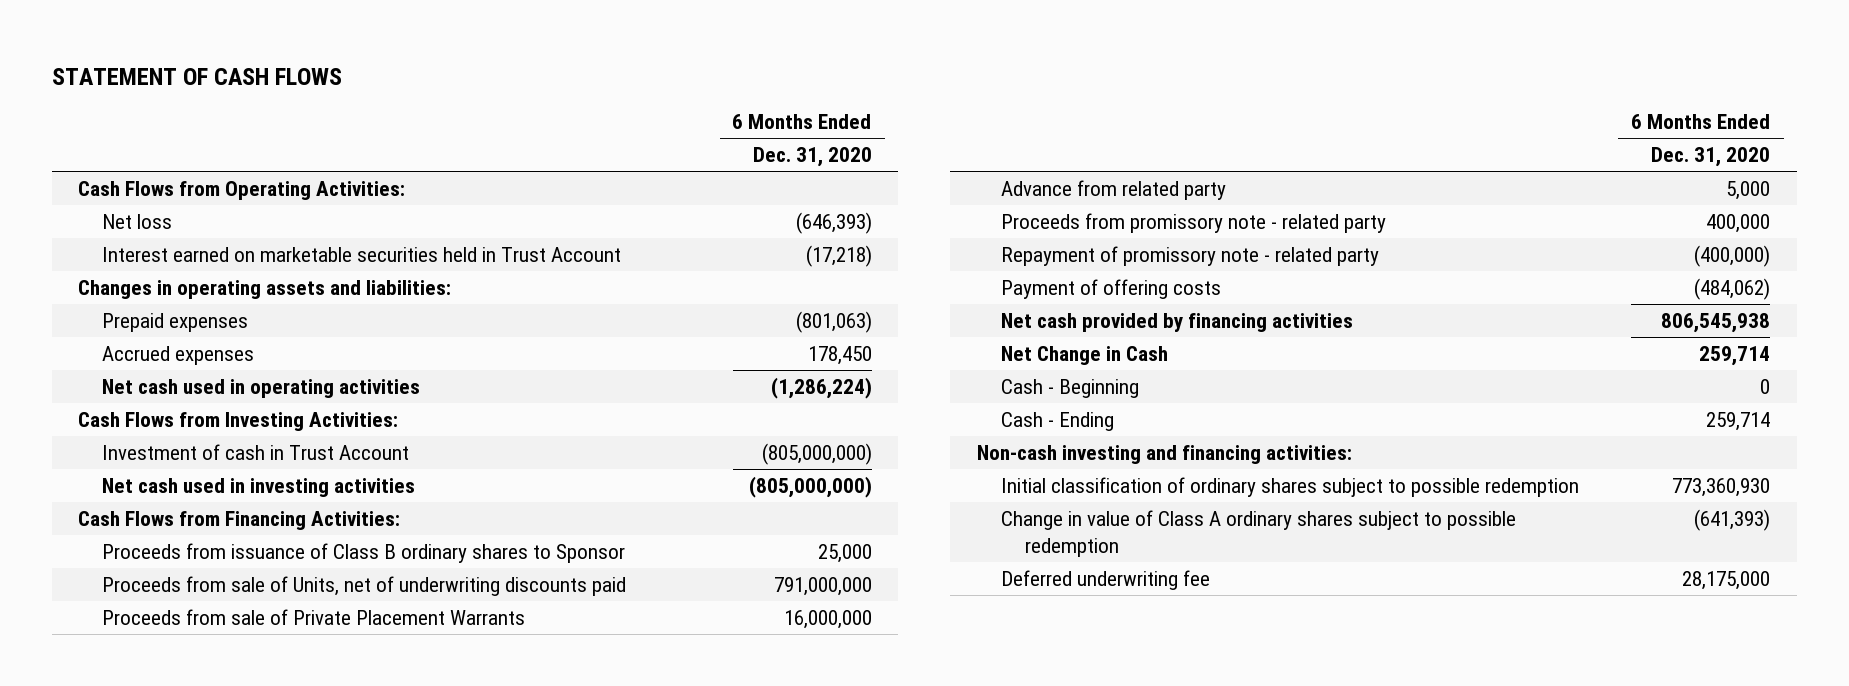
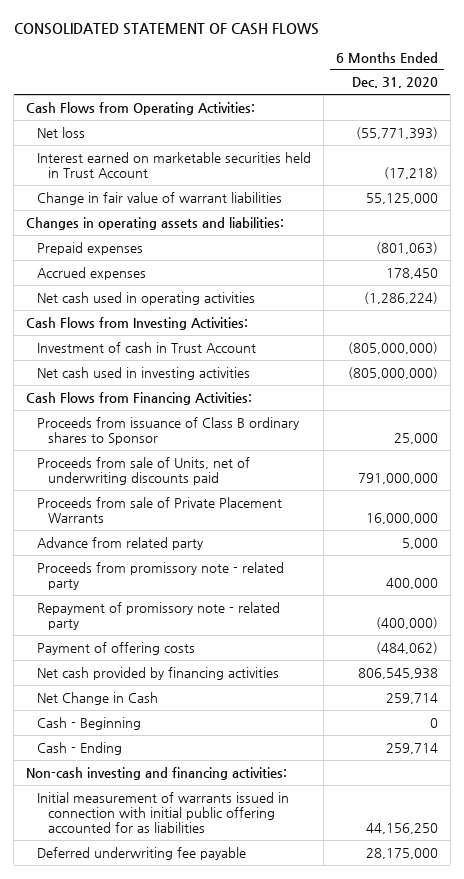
- STATEMENT OF CASH FLOWS
+ CONSOLIDATED STATEMENT OF CASH FLOWS
- Net loss | (646,393)
+ Net loss | (55,771,393)
+ Change in fair value of warrant liabilities | 55,125,000
- Initial classification of ordinary shares subject to possible redemption | 773,360,930
- Change in value of Class A ordinary shares subject to possible redemption | (641,393)
- Deferred underwriting fee | 28,175,000
+ Initial measurement of warrants issued in connection with initial public offering accounted for as liabilities | 44,156,250
+ Deferred underwriting fee payable | 28,175,000

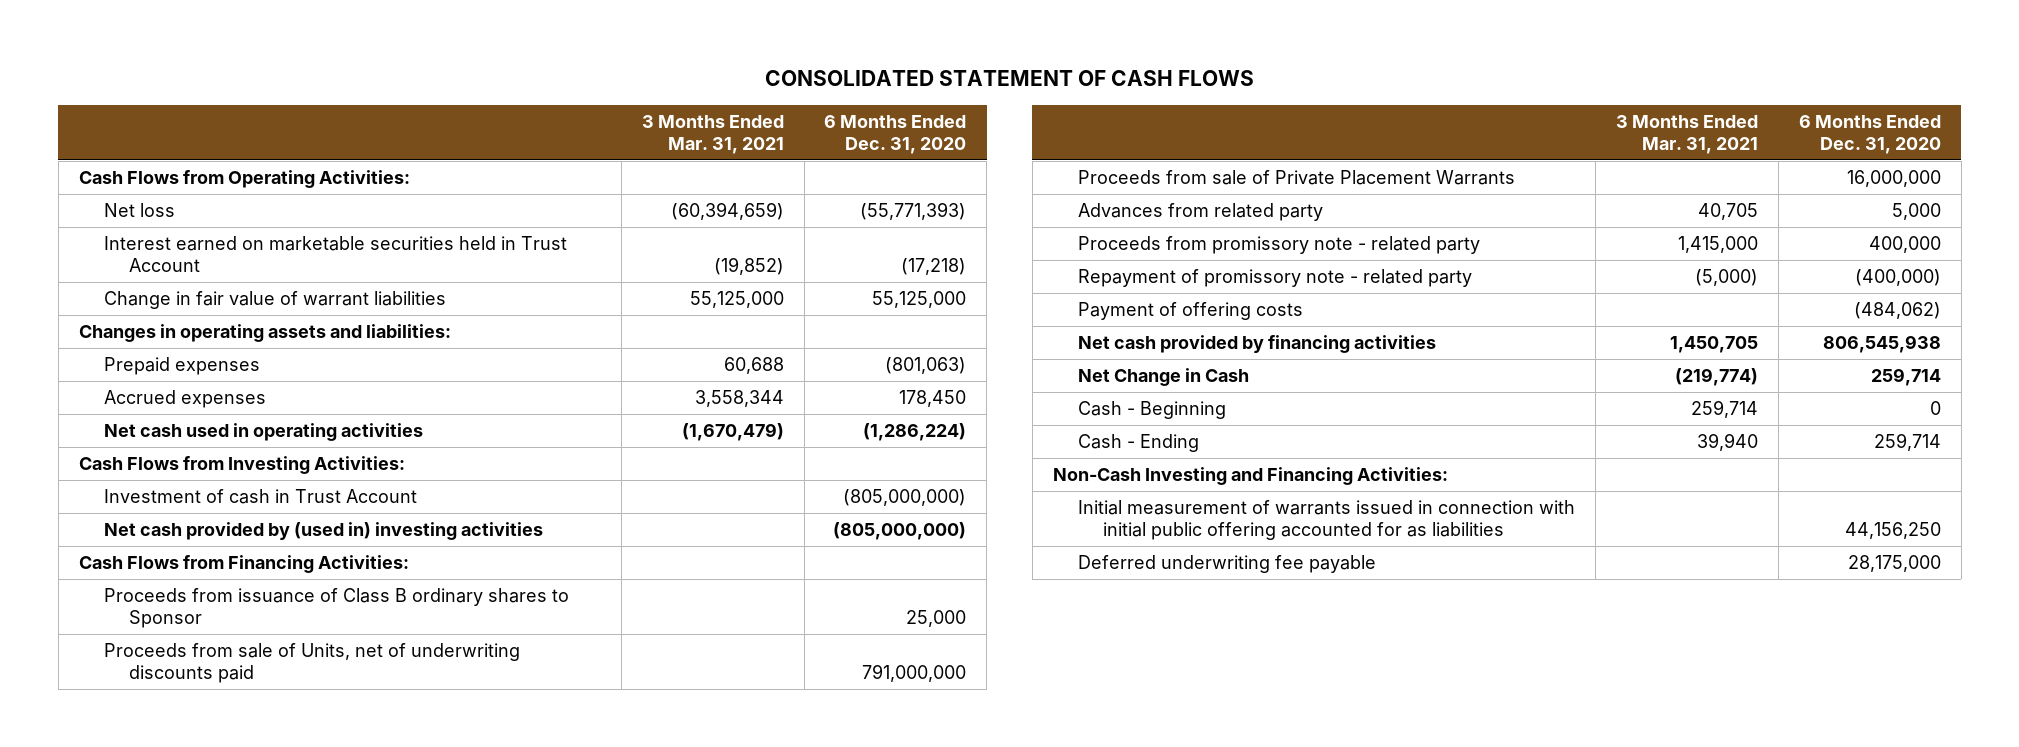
- | 6 Months Ended Dec. 31, 2020
+ | 3 Months Ended Mar. 31, 2021 | 6 Months Ended Dec. 31, 2020
- Net cash used in investing activities | (805,000,000)
+ Net cash provided by (used in) investing activities | | (805,000,000)
- Advance from related party | 5,000
+ Advances from related party | 40,705 | 5,000
- Non-cash investing and financing activities:
+ Non-Cash Investing and Financing Activities:

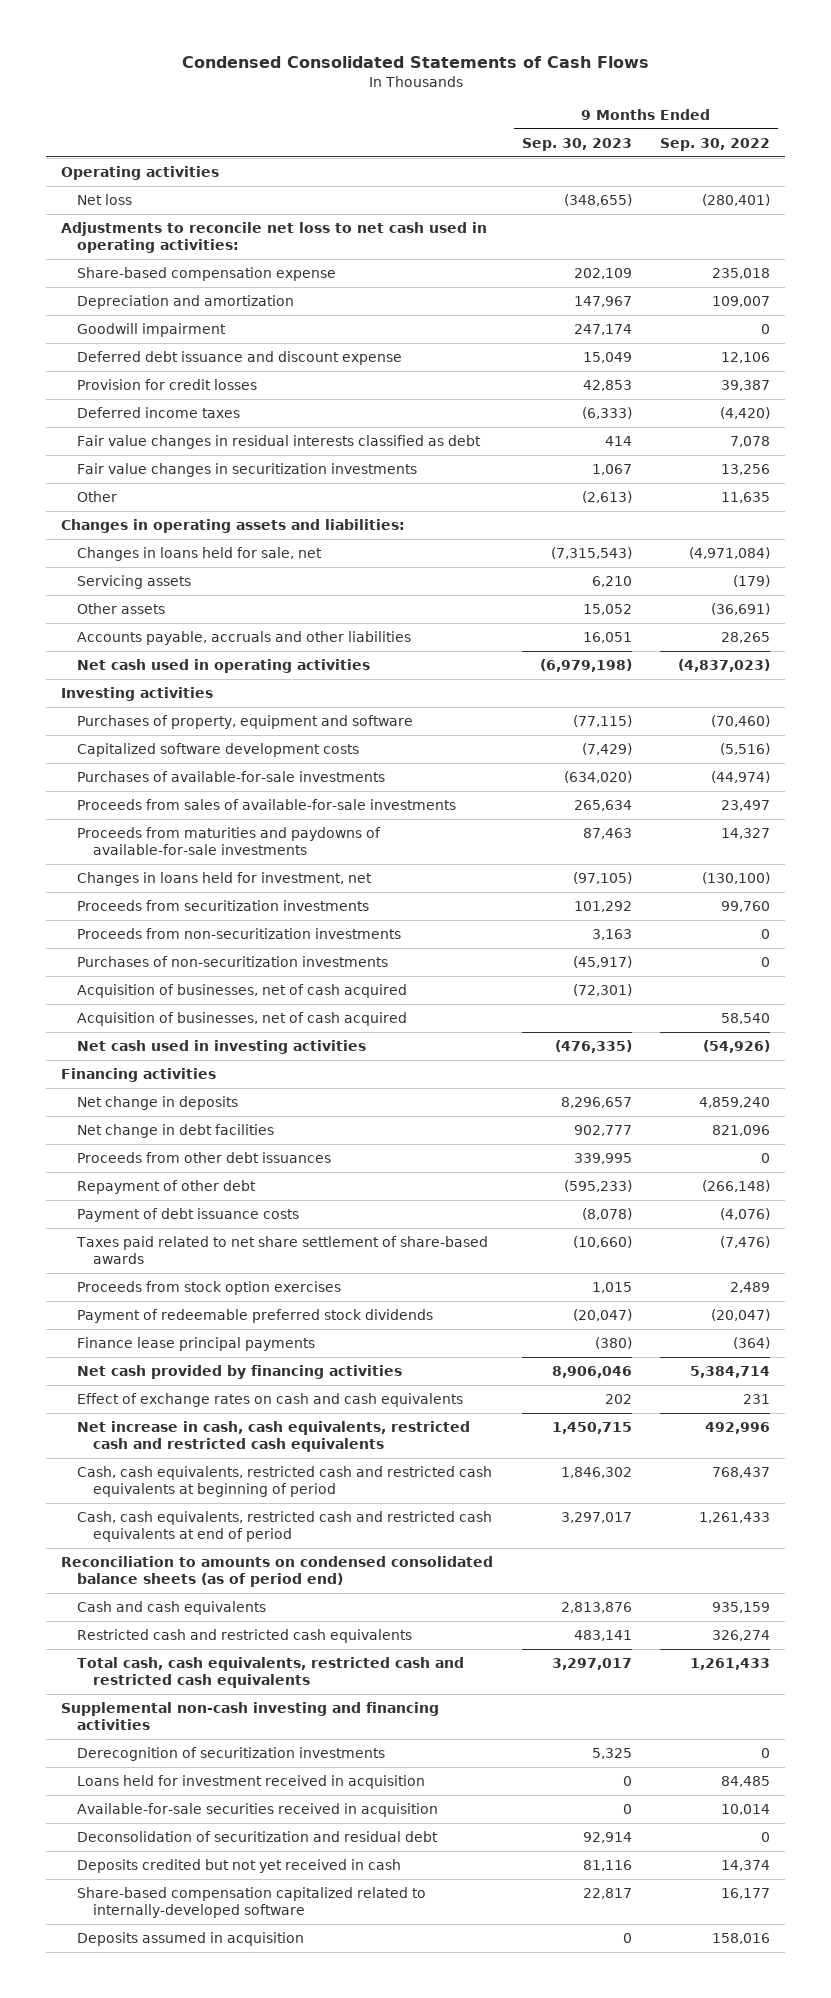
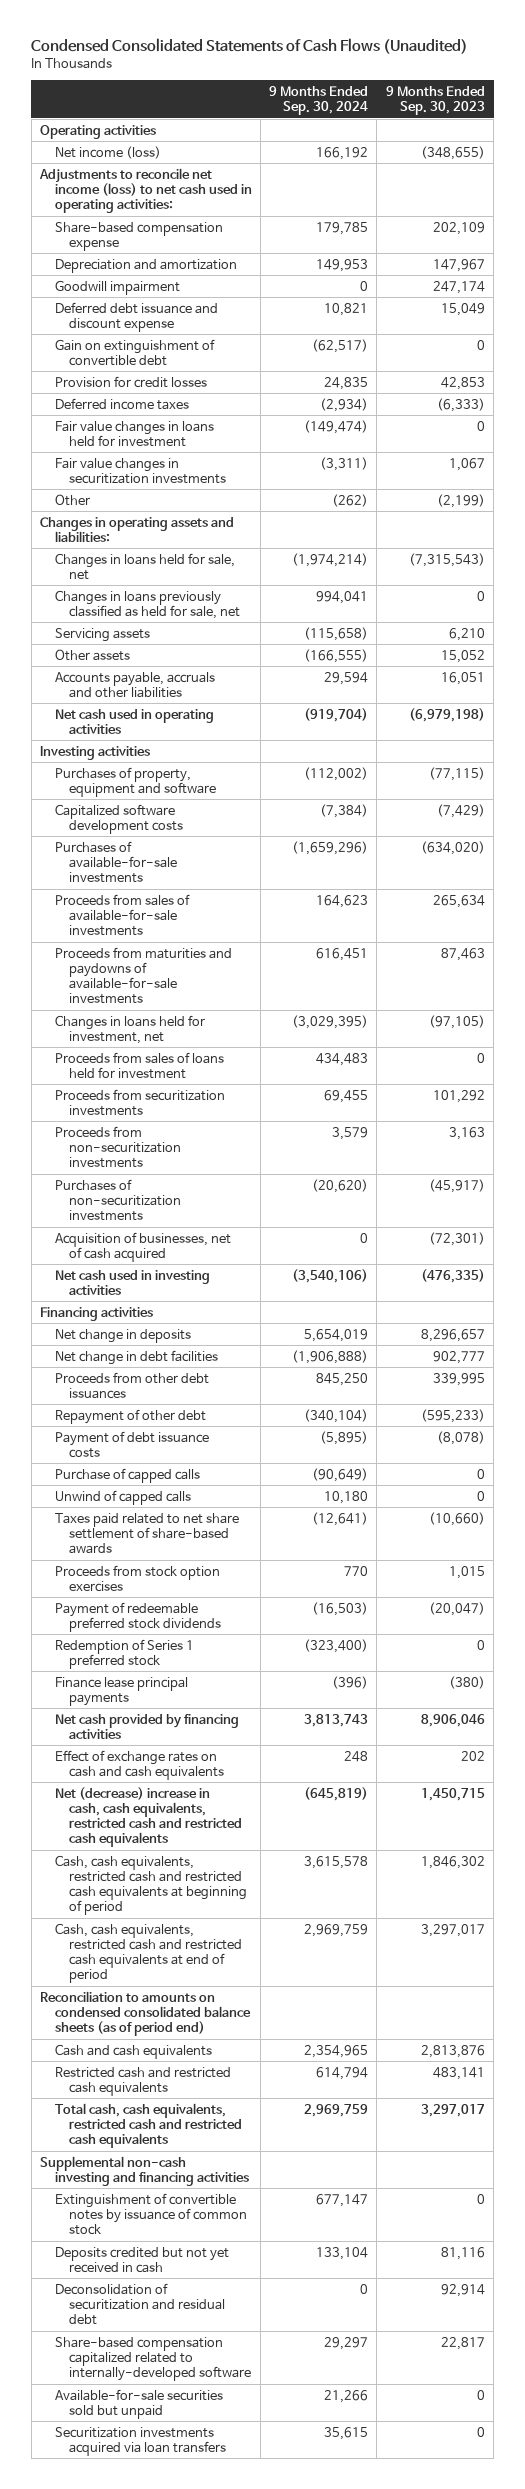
- Condensed Consolidated Statements of Cash Flows
+ Condensed Consolidated Statements of Cash Flows (Unaudited)
- | 9 Months Ended Sep. 30, 2023 | 9 Months Ended Sep. 30, 2022
+ | 9 Months Ended Sep. 30, 2024 | 9 Months Ended Sep. 30, 2023
- Net loss | (348,655) | (280,401)
- Adjustments to reconcile net loss to net cash used in operating activities:
+ Net income (loss) | 166,192 | (348,655)
+ Adjustments to reconcile net income (loss) to net cash used in operating activities:
+ Gain on extinguishment of convertible debt | (62,517) | 0
- Fair value changes in residual interests classified as debt | 414 | 7,078
+ Fair value changes in loans held for investment | (149,474) | 0
- Other | (2,613) | 11,635
+ Other | (262) | (2,199)
+ Changes in loans previously classified as held for sale, net | 994,041 | 0
+ Proceeds from sales of loans held for investment | 434,483 | 0
- Acquisition of businesses, net of cash acquired | | 58,540
+ Purchase of capped calls | (90,649) | 0
+ Unwind of capped calls | 10,180 | 0
+ Redemption of Series 1 preferred stock | (323,400) | 0
- Net increase in cash, cash equivalents, restricted cash and restricted cash equivalents | 1,450,715 | 492,996
+ Net (decrease) increase in cash, cash equivalents, restricted cash and restricted cash equivalents | (645,819) | 1,450,715
- Derecognition of securitization investments | 5,325 | 0
- Loans held for investment received in acquisition | 0 | 84,485
- Available-for-sale securities received in acquisition | 0 | 10,014
+ Extinguishment of convertible notes by issuance of common stock | 677,147 | 0
moved down: Deconsolidation of securitization and residual debt | 0 | 92,914
- Deposits assumed in acquisition | 0 | 158,016
+ Available-for-sale securities sold but unpaid | 21,266 | 0
+ Securitization investments acquired via loan transfers | 35,615 | 0

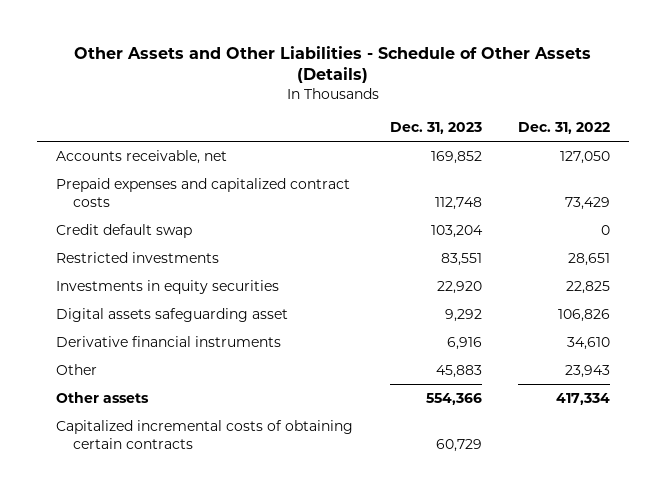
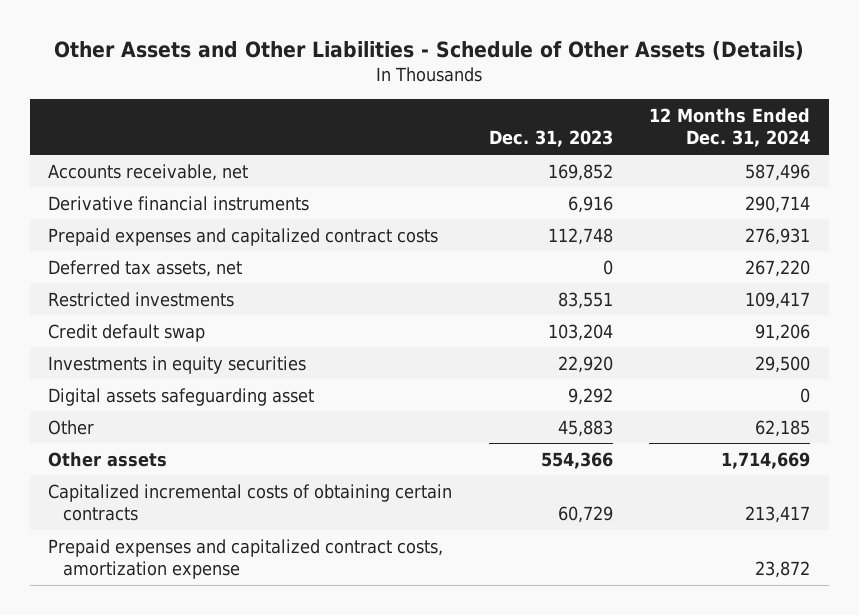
- | Dec. 31, 2023 | Dec. 31, 2022
+ | Dec. 31, 2023 | 12 Months Ended Dec. 31, 2024
moved up: Derivative financial instruments | 6,916 | 290,714
+ Deferred tax assets, net | 0 | 267,220
moved down: Credit default swap | 103,204 | 91,206
+ Prepaid expenses and capitalized contract costs, amortization expense | | 23,872

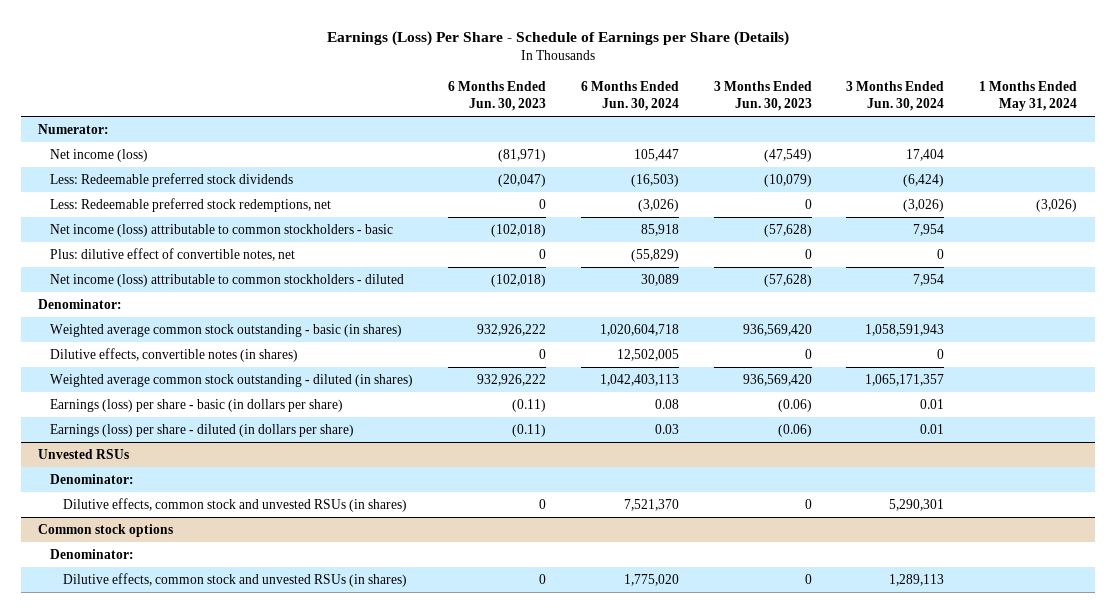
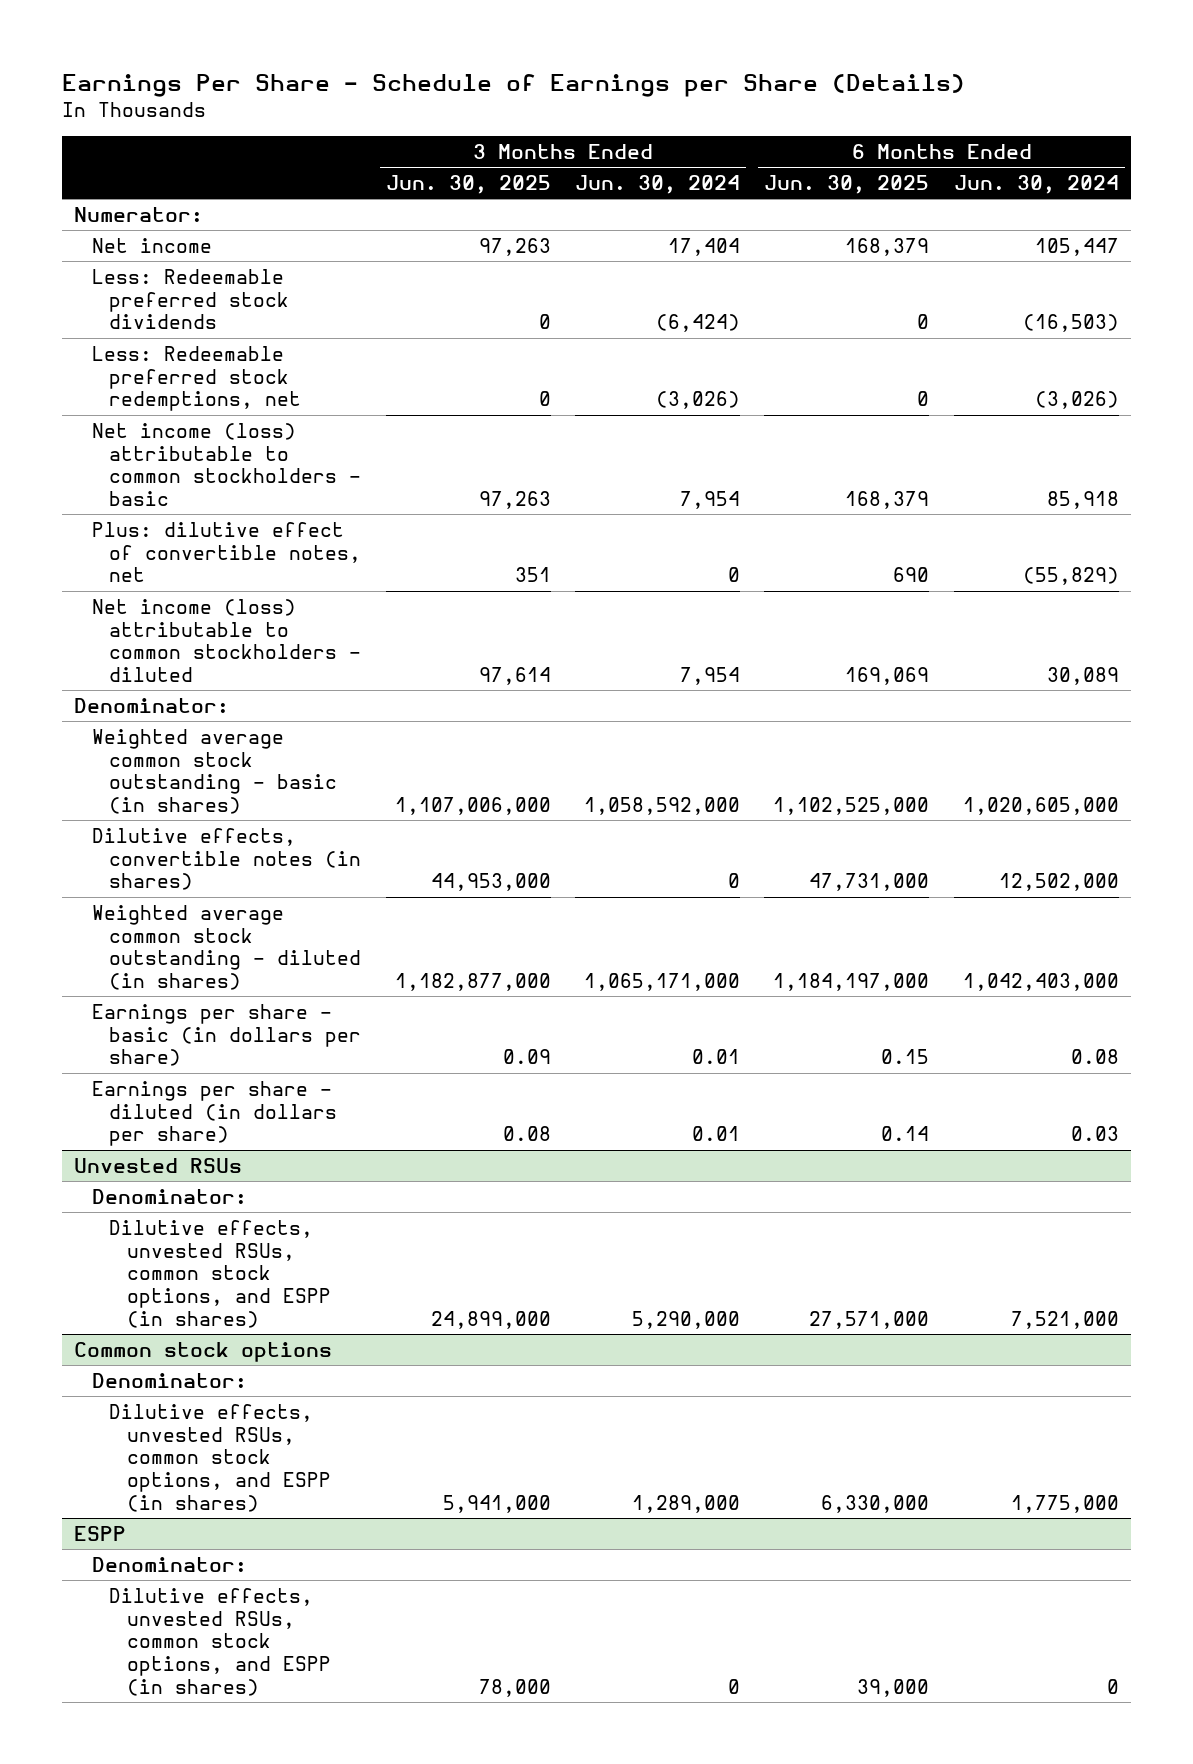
- Earnings (Loss) Per Share - Schedule of Earnings per Share (Details)
+ Earnings Per Share - Schedule of Earnings per Share (Details)
- | 6 Months Ended Jun. 30, 2023 | 6 Months Ended Jun. 30, 2024 | 3 Months Ended Jun. 30, 2023 | 3 Months Ended Jun. 30, 2024 | 1 Months Ended May 31, 2024
+ | 3 Months Ended Jun. 30, 2025 | 3 Months Ended Jun. 30, 2024 | 6 Months Ended Jun. 30, 2025 | 6 Months Ended Jun. 30, 2024
- Net income (loss) | (81,971) | 105,447 | (47,549) | 17,404 |
+ Net income | 97,263 | 17,404 | 168,379 | 105,447
- Weighted average common stock outstanding - basic (in shares) | 932,926,222 | 1,020,604,718 | 936,569,420 | 1,058,591,943 |
- Dilutive effects, convertible notes (in shares) | 0 | 12,502,005 | 0 | 0 |
- Weighted average common stock outstanding - diluted (in shares) | 932,926,222 | 1,042,403,113 | 936,569,420 | 1,065,171,357 |
- Earnings (loss) per share - basic (in dollars per share) | (0.11) | 0.08 | (0.06) | 0.01 |
- Earnings (loss) per share - diluted (in dollars per share) | (0.11) | 0.03 | (0.06) | 0.01 |
+ Weighted average common stock outstanding - basic (in shares) | 1,107,006,000 | 1,058,592,000 | 1,102,525,000 | 1,020,605,000
+ Dilutive effects, convertible notes (in shares) | 44,953,000 | 0 | 47,731,000 | 12,502,000
+ Weighted average common stock outstanding - diluted (in shares) | 1,182,877,000 | 1,065,171,000 | 1,184,197,000 | 1,042,403,000
+ Earnings per share - basic (in dollars per share) | 0.09 | 0.01 | 0.15 | 0.08
+ Earnings per share - diluted (in dollars per share) | 0.08 | 0.01 | 0.14 | 0.03
@ Unvested RSUs
- Dilutive effects, common stock and unvested RSUs (in shares) | 0 | 7,521,370 | 0 | 5,290,301 |
+ Dilutive effects, unvested RSUs, common stock options, and ESPP (in shares) | 24,899,000 | 5,290,000 | 27,571,000 | 7,521,000
@ Common stock options
- Dilutive effects, common stock and unvested RSUs (in shares) | 0 | 1,775,020 | 0 | 1,289,113 |
+ Dilutive effects, unvested RSUs, common stock options, and ESPP (in shares) | 5,941,000 | 1,289,000 | 6,330,000 | 1,775,000
+ ESPP
+ Denominator:
+ Dilutive effects, unvested RSUs, common stock options, and ESPP (in shares) | 78,000 | 0 | 39,000 | 0

